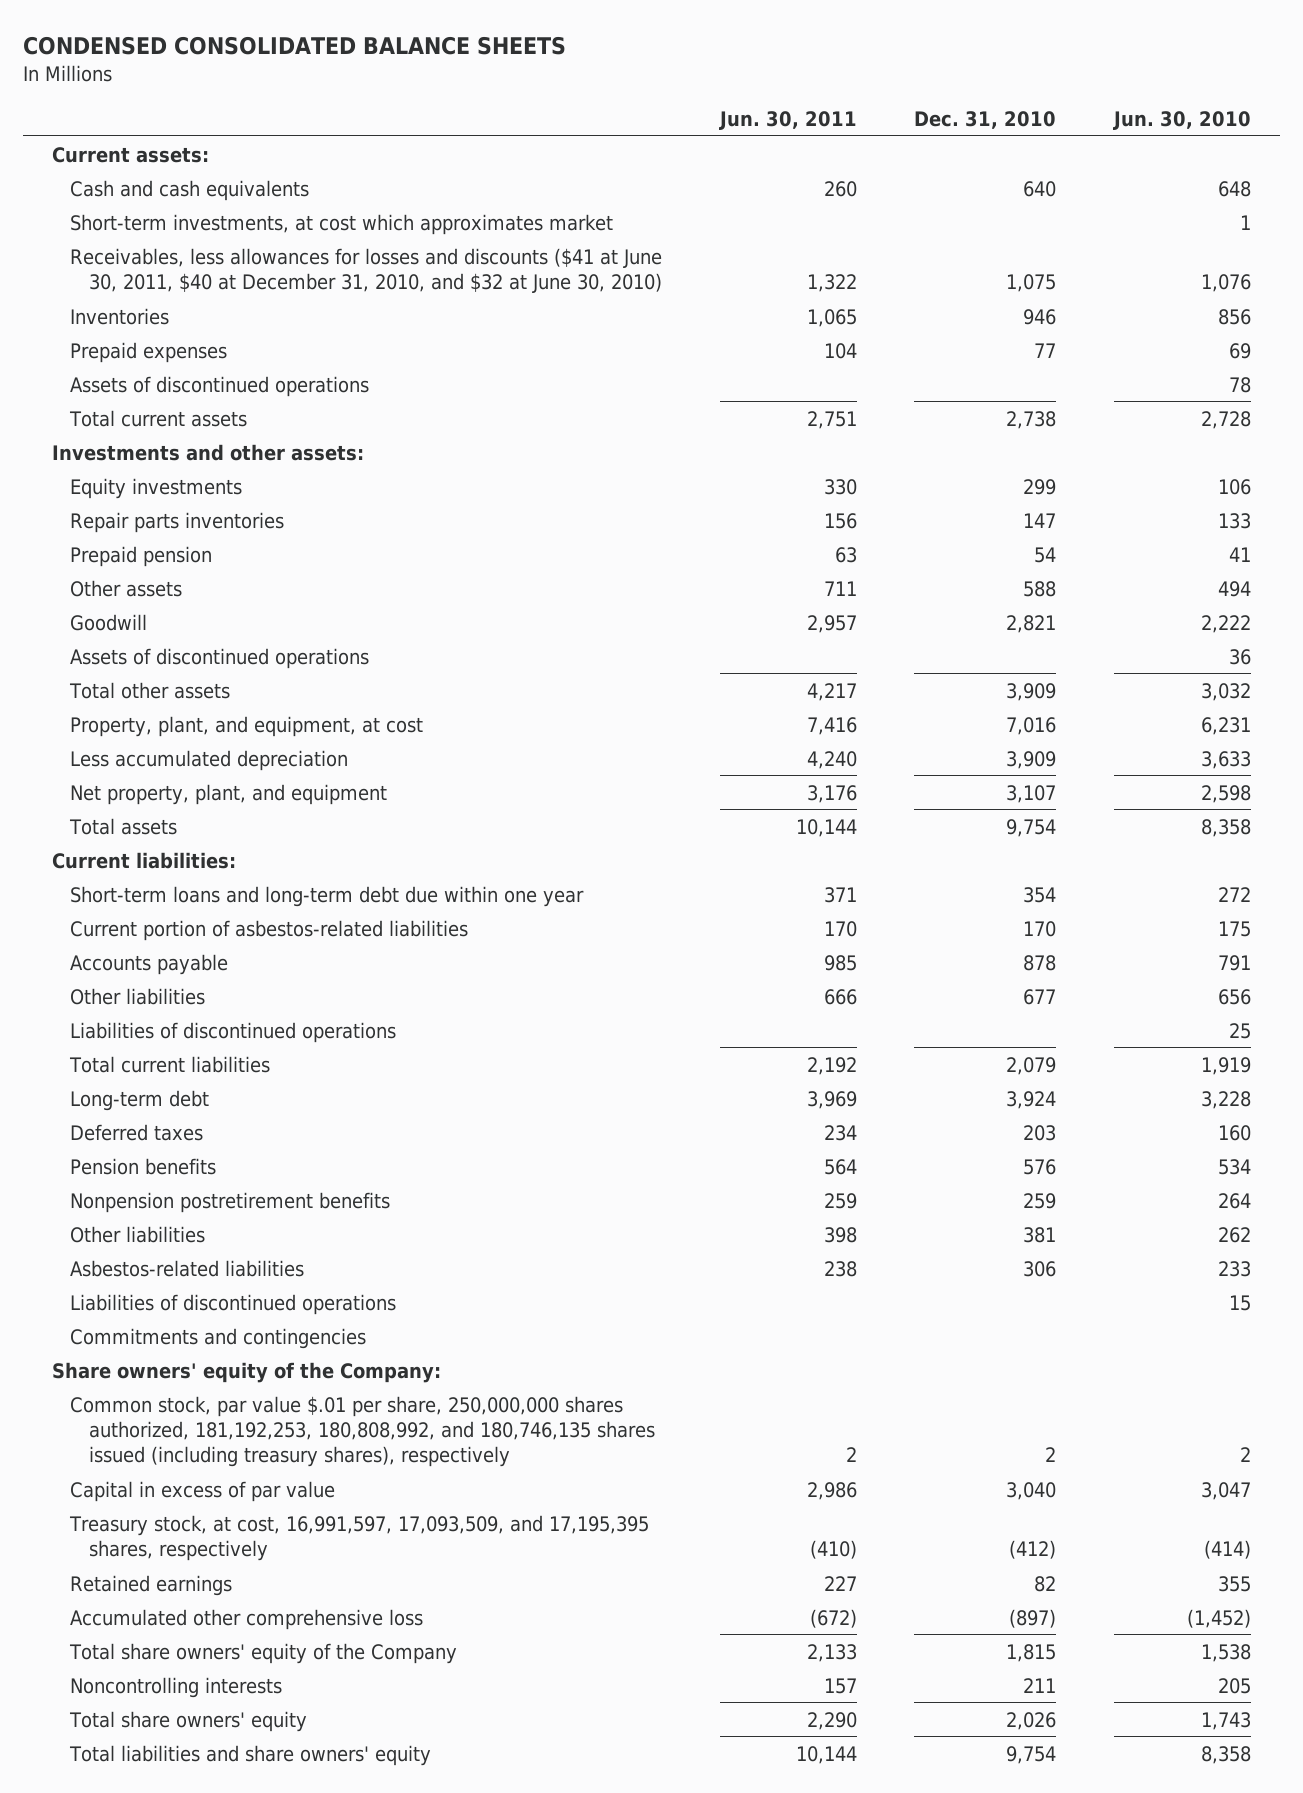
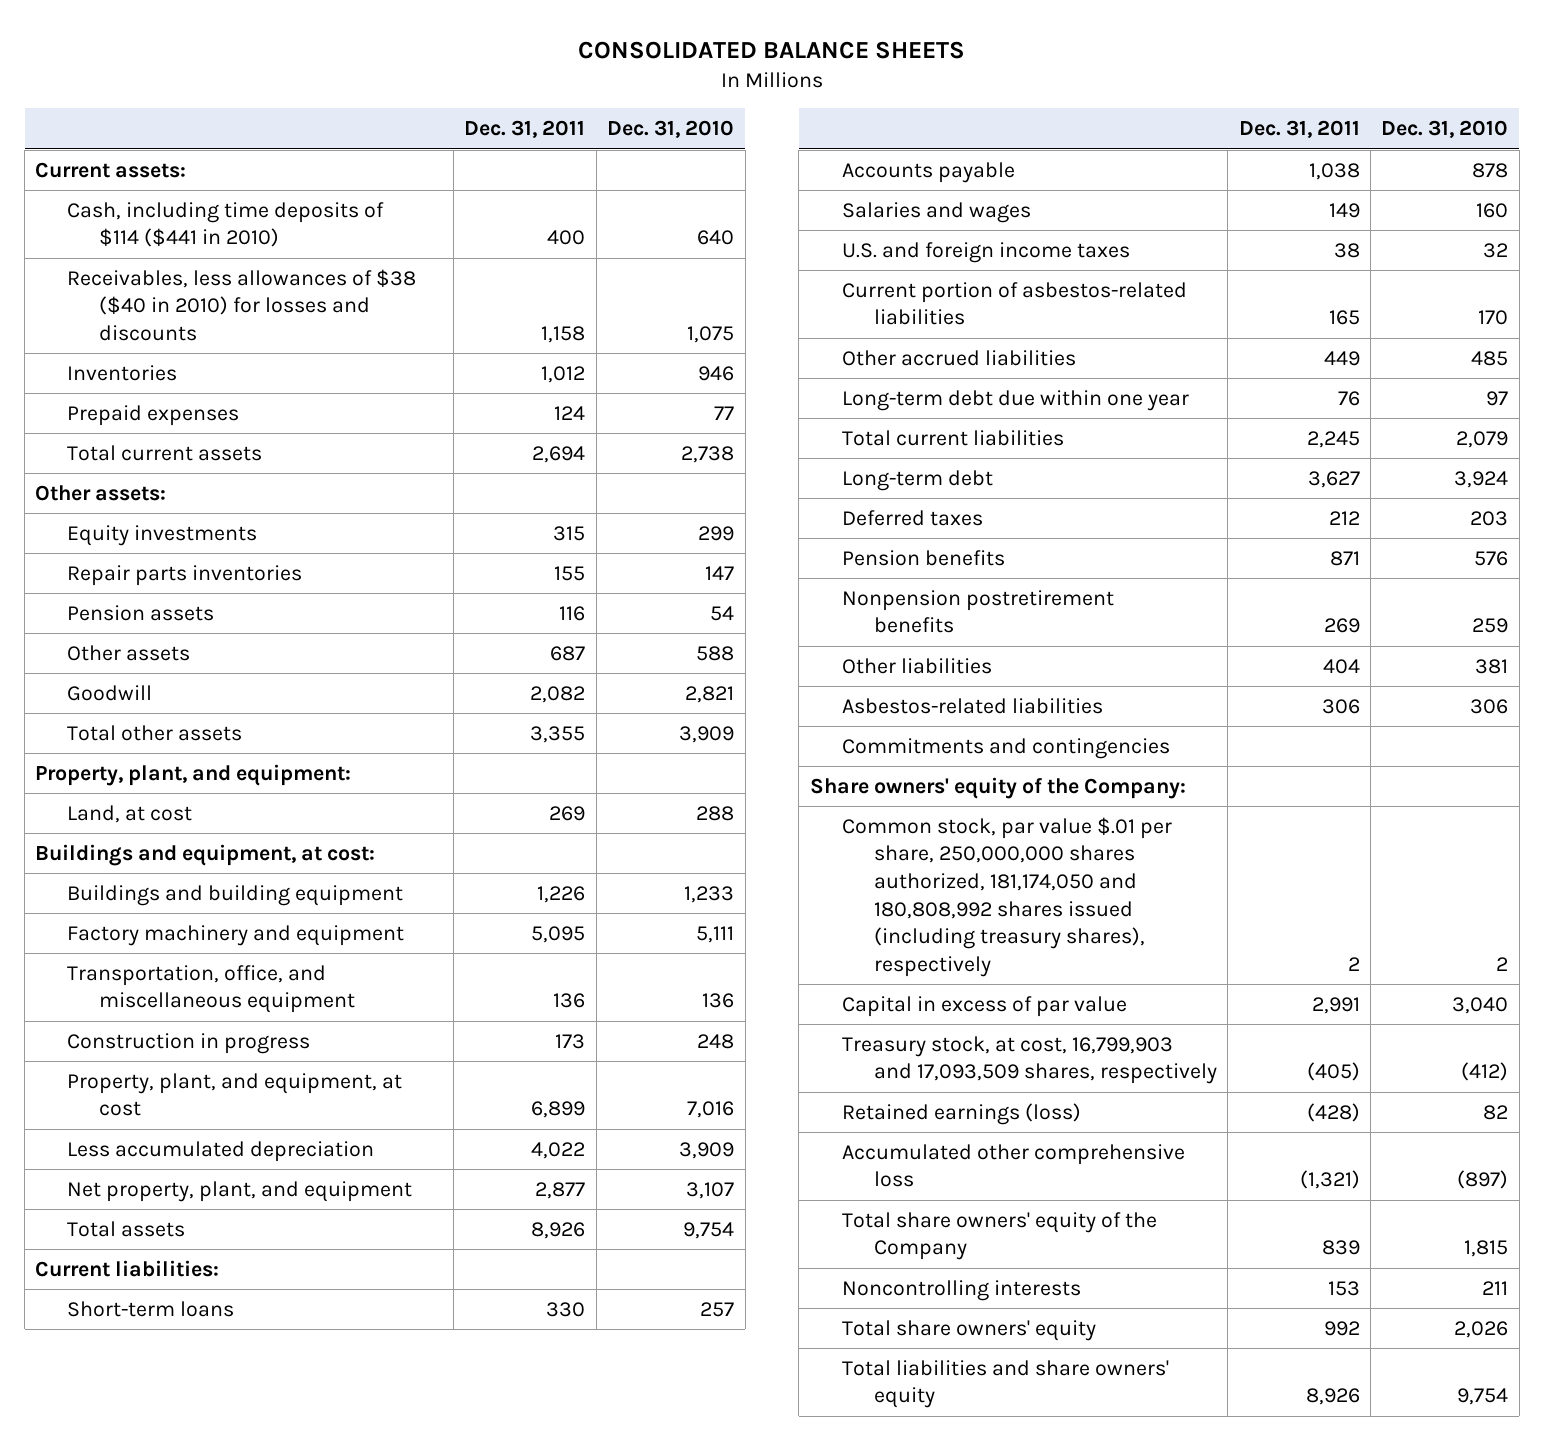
- CONDENSED CONSOLIDATED BALANCE SHEETS
+ CONSOLIDATED BALANCE SHEETS
- | Jun. 30, 2011 | Dec. 31, 2010 | Jun. 30, 2010
+ | Dec. 31, 2011 | Dec. 31, 2010
- Cash and cash equivalents | 260 | 640 | 648
- Short-term investments, at cost which approximates market | | | 1
- Receivables, less allowances for losses and discounts ($41 at June 30, 2011, $40 at December 31, 2010, and $32 at June 30, 2010) | 1,322 | 1,075 | 1,076
+ Cash, including time deposits of $114 ($441 in 2010) | 400 | 640
+ Receivables, less allowances of $38 ($40 in 2010) for losses and discounts | 1,158 | 1,075
- Assets of discontinued operations | | | 78
- Investments and other assets:
+ Other assets:
- Prepaid pension | 63 | 54 | 41
+ Pension assets | 116 | 54
- Assets of discontinued operations | | | 36
+ Property, plant, and equipment:
+ Land, at cost | 269 | 288
+ Buildings and equipment, at cost:
+ Buildings and building equipment | 1,226 | 1,233
+ Factory machinery and equipment | 5,095 | 5,111
+ Transportation, office, and miscellaneous equipment | 136 | 136
+ Construction in progress | 173 | 248
- Short-term loans and long-term debt due within one year | 371 | 354 | 272
+ Short-term loans | 330 | 257
- Other liabilities | 666 | 677 | 656
- Liabilities of discontinued operations | | | 25
+ Salaries and wages | 149 | 160
+ U.S. and foreign income taxes | 38 | 32
moved down: Current portion of asbestos-related liabilities | 165 | 170
+ Other accrued liabilities | 449 | 485
+ Long-term debt due within one year | 76 | 97
- Liabilities of discontinued operations | | | 15
- Common stock, par value $.01 per share, 250,000,000 shares authorized, 181,192,253, 180,808,992, and 180,746,135 shares issued (including treasury shares), respectively | 2 | 2 | 2
+ Common stock, par value $.01 per share, 250,000,000 shares authorized, 181,174,050 and 180,808,992 shares issued (including treasury shares), respectively | 2 | 2
- Treasury stock, at cost, 16,991,597, 17,093,509, and 17,195,395 shares, respectively | (410) | (412) | (414)
- Retained earnings | 227 | 82 | 355
+ Treasury stock, at cost, 16,799,903 and 17,093,509 shares, respectively | (405) | (412)
+ Retained earnings (loss) | (428) | 82

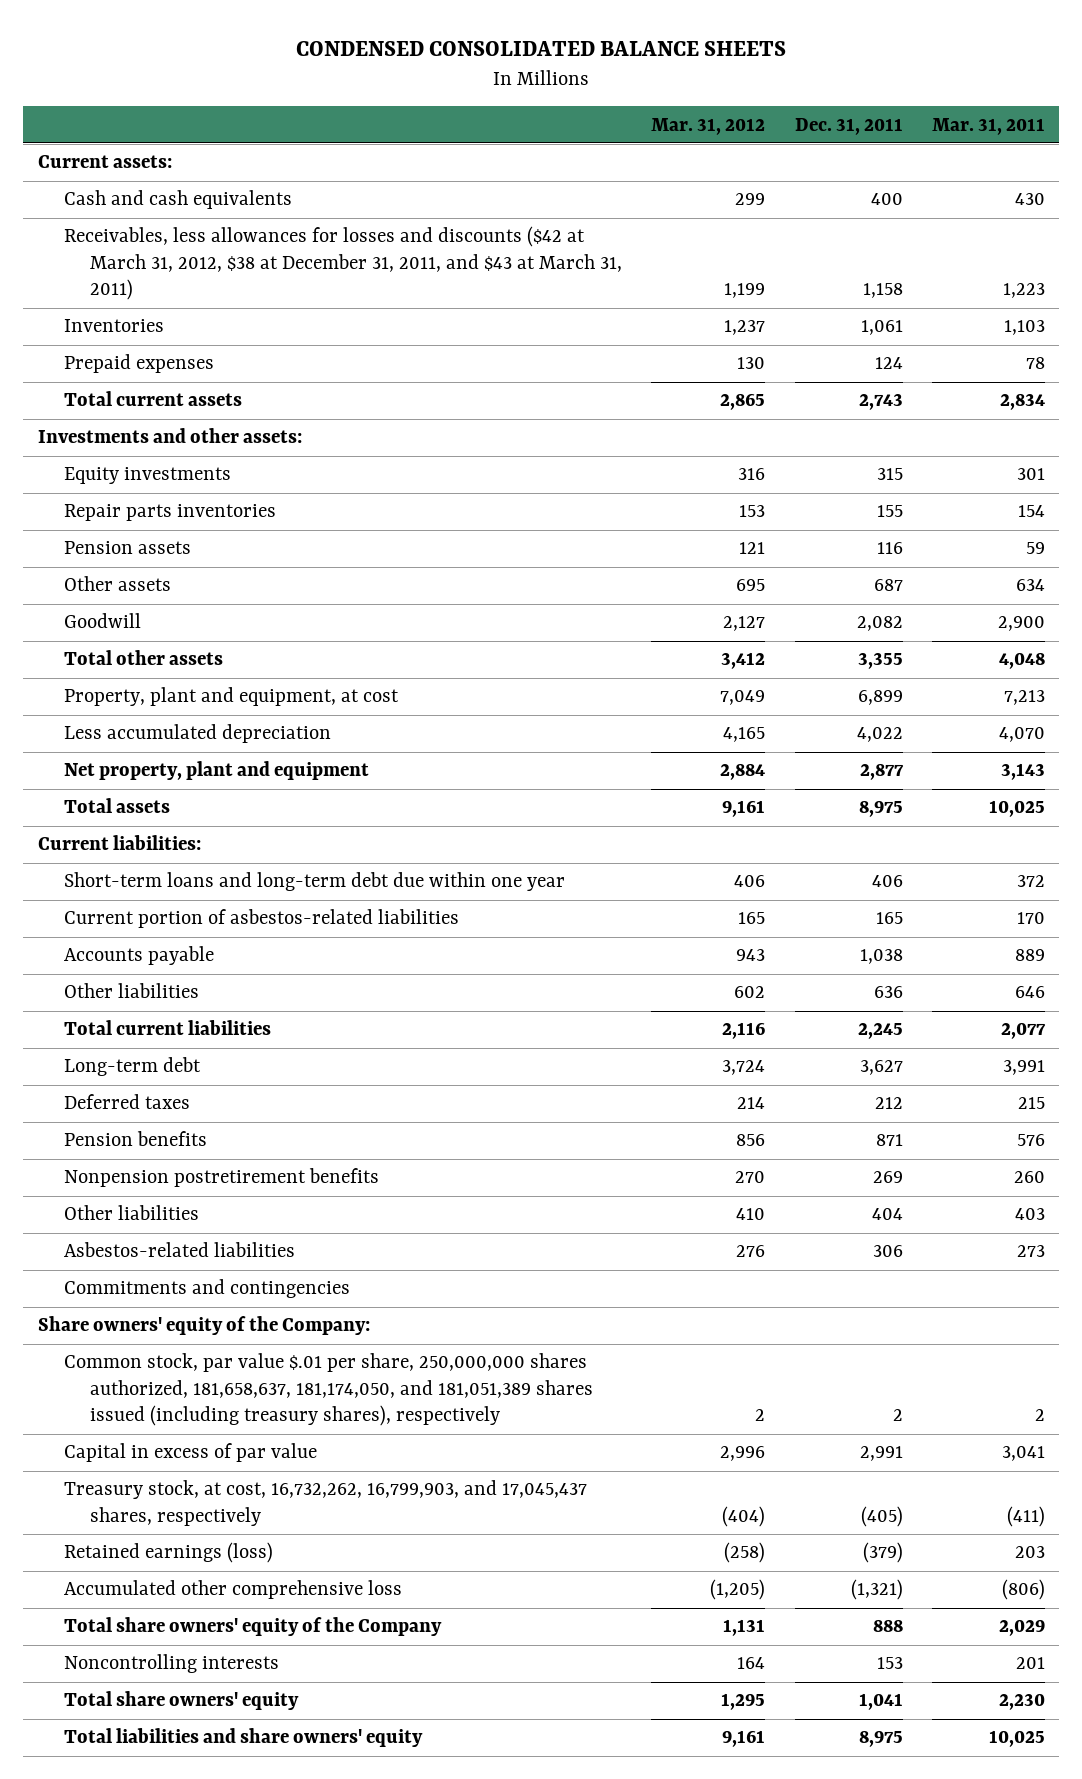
- CONSOLIDATED BALANCE SHEETS
+ CONDENSED CONSOLIDATED BALANCE SHEETS
- | Dec. 31, 2011 | Dec. 31, 2010
+ | Mar. 31, 2012 | Dec. 31, 2011 | Mar. 31, 2011
- Cash, including time deposits of $114 ($441 in 2010) | 400 | 640
- Receivables, less allowances of $38 ($40 in 2010) for losses and discounts | 1,158 | 1,075
- Inventories | 1,012 | 946
+ Cash and cash equivalents | 299 | 400 | 430
+ Receivables, less allowances for losses and discounts ($42 at March 31, 2012, $38 at December 31, 2011, and $43 at March 31, 2011) | 1,199 | 1,158 | 1,223
+ Inventories | 1,237 | 1,061 | 1,103
- Total current assets | 2,694 | 2,738
- Other assets:
+ Total current assets | 2,865 | 2,743 | 2,834
+ Investments and other assets:
- Property, plant, and equipment:
- Land, at cost | 269 | 288
- Buildings and equipment, at cost:
- Buildings and building equipment | 1,226 | 1,233
- Factory machinery and equipment | 5,095 | 5,111
- Transportation, office, and miscellaneous equipment | 136 | 136
- Construction in progress | 173 | 248
- Property, plant, and equipment, at cost | 6,899 | 7,016
+ Property, plant and equipment, at cost | 7,049 | 6,899 | 7,213
- Net property, plant, and equipment | 2,877 | 3,107
- Total assets | 8,926 | 9,754
+ Net property, plant and equipment | 2,884 | 2,877 | 3,143
+ Total assets | 9,161 | 8,975 | 10,025
- Short-term loans | 330 | 257
- Salaries and wages | 149 | 160
- U.S. and foreign income taxes | 38 | 32
+ Short-term loans and long-term debt due within one year | 406 | 406 | 372
- Other accrued liabilities | 449 | 485
- Long-term debt due within one year | 76 | 97
moved down: Accounts payable | 943 | 1,038 | 889
+ Other liabilities | 602 | 636 | 646
- Common stock, par value $.01 per share, 250,000,000 shares authorized, 181,174,050 and 180,808,992 shares issued (including treasury shares), respectively | 2 | 2
+ Common stock, par value $.01 per share, 250,000,000 shares authorized, 181,658,637, 181,174,050, and 181,051,389 shares issued (including treasury shares), respectively | 2 | 2 | 2
- Treasury stock, at cost, 16,799,903 and 17,093,509 shares, respectively | (405) | (412)
- Retained earnings (loss) | (428) | 82
+ Treasury stock, at cost, 16,732,262, 16,799,903, and 17,045,437 shares, respectively | (404) | (405) | (411)
+ Retained earnings (loss) | (258) | (379) | 203
- Total share owners' equity of the Company | 839 | 1,815
+ Total share owners' equity of the Company | 1,131 | 888 | 2,029
- Total share owners' equity | 992 | 2,026
- Total liabilities and share owners' equity | 8,926 | 9,754
+ Total share owners' equity | 1,295 | 1,041 | 2,230
+ Total liabilities and share owners' equity | 9,161 | 8,975 | 10,025

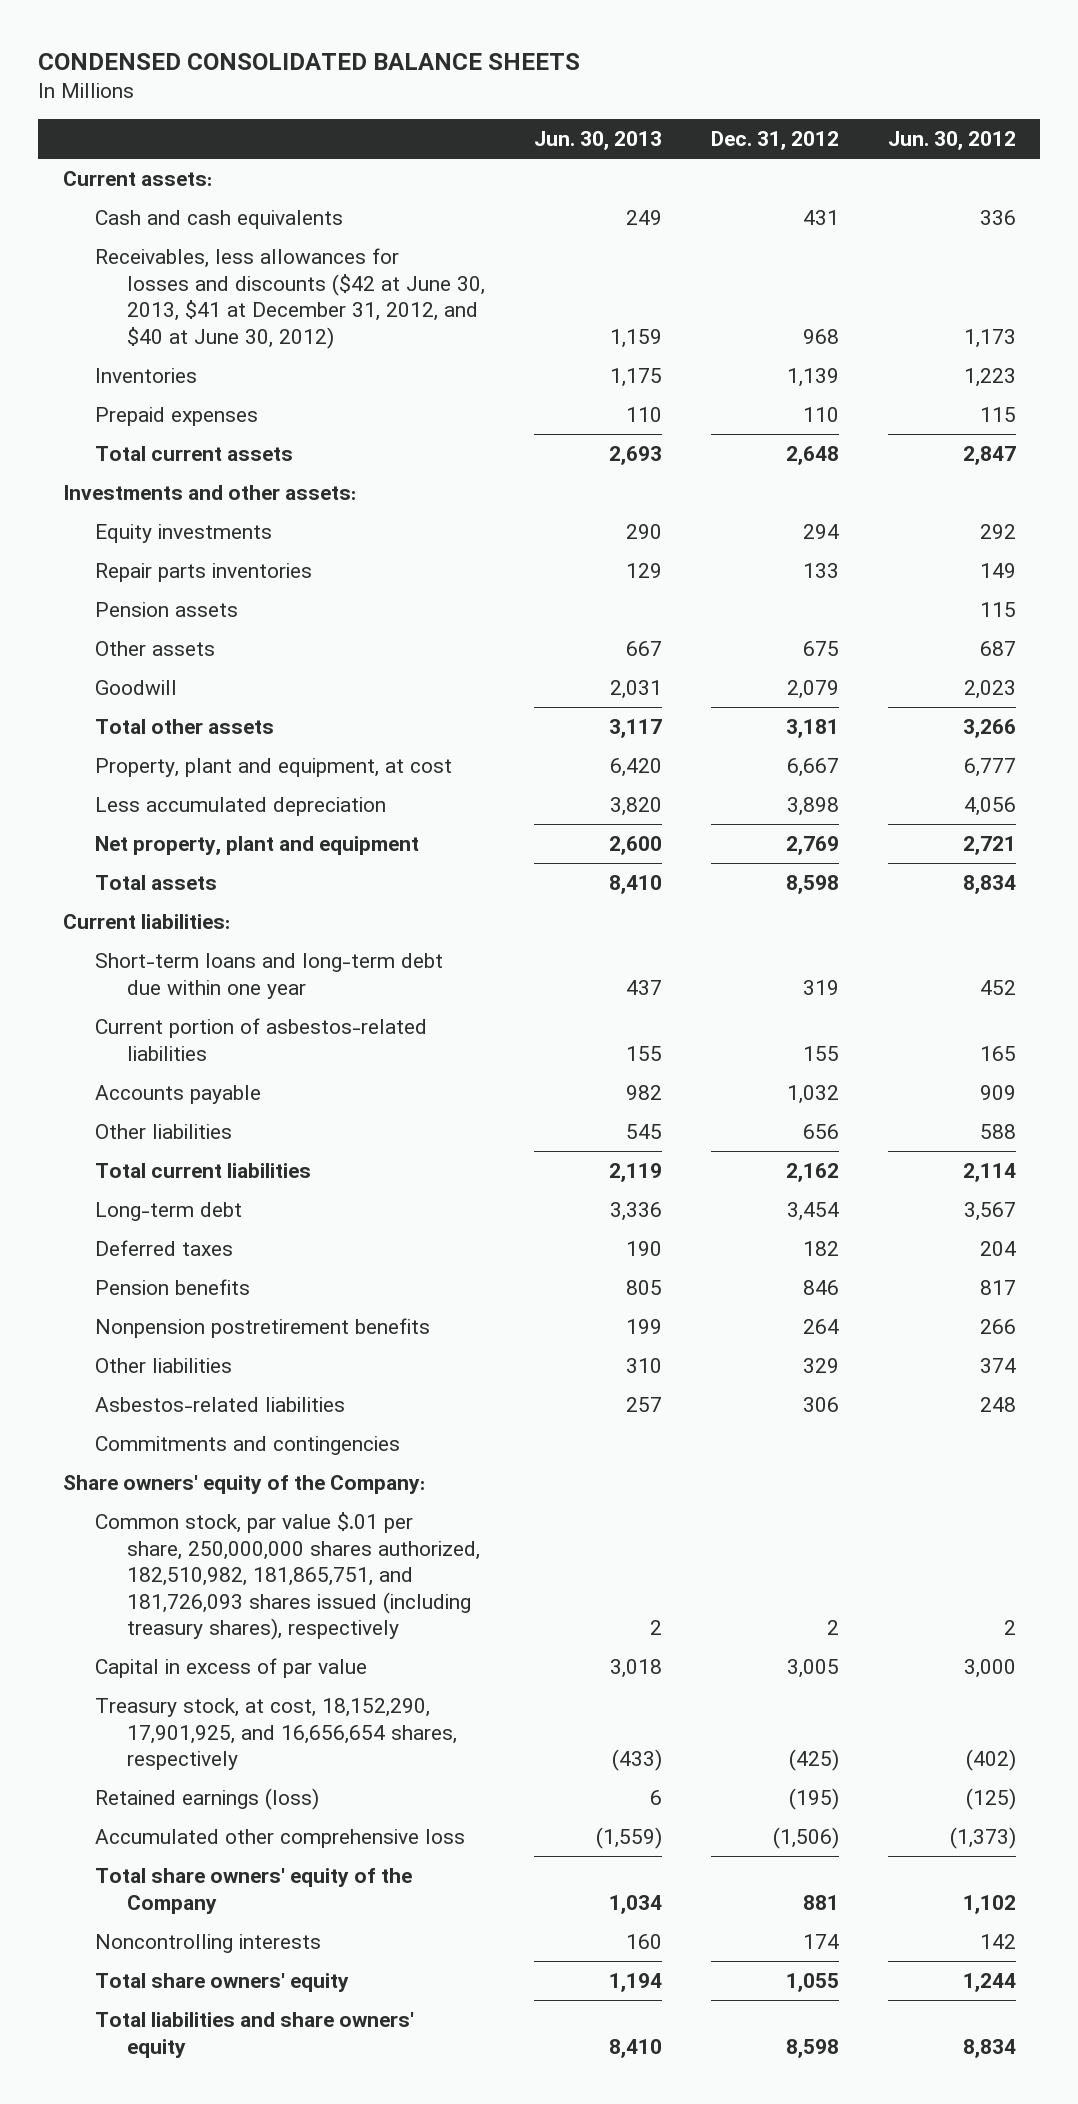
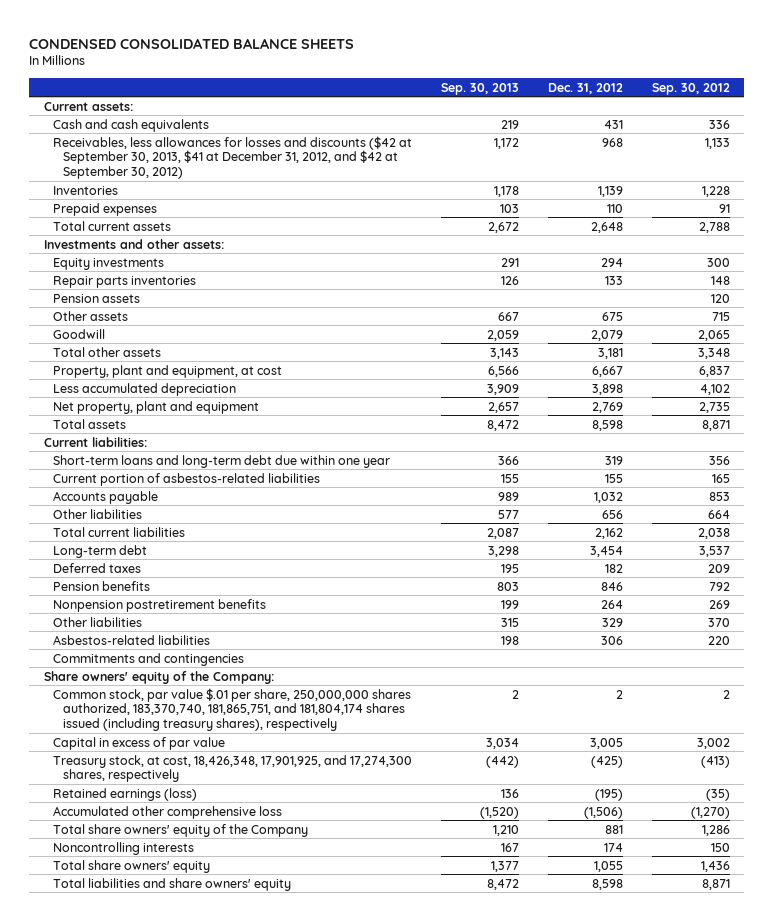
- | Jun. 30, 2013 | Dec. 31, 2012 | Jun. 30, 2012
+ | Sep. 30, 2013 | Dec. 31, 2012 | Sep. 30, 2012
- Receivables, less allowances for losses and discounts ($42 at June 30, 2013, $41 at December 31, 2012, and $40 at June 30, 2012) | 1,159 | 968 | 1,173
+ Receivables, less allowances for losses and discounts ($42 at September 30, 2013, $41 at December 31, 2012, and $42 at September 30, 2012) | 1,172 | 968 | 1,133
- Common stock, par value $.01 per share, 250,000,000 shares authorized, 182,510,982, 181,865,751, and 181,726,093 shares issued (including treasury shares), respectively | 2 | 2 | 2
+ Common stock, par value $.01 per share, 250,000,000 shares authorized, 183,370,740, 181,865,751, and 181,804,174 shares issued (including treasury shares), respectively | 2 | 2 | 2
- Treasury stock, at cost, 18,152,290, 17,901,925, and 16,656,654 shares, respectively | (433) | (425) | (402)
+ Treasury stock, at cost, 18,426,348, 17,901,925, and 17,274,300 shares, respectively | (442) | (425) | (413)

